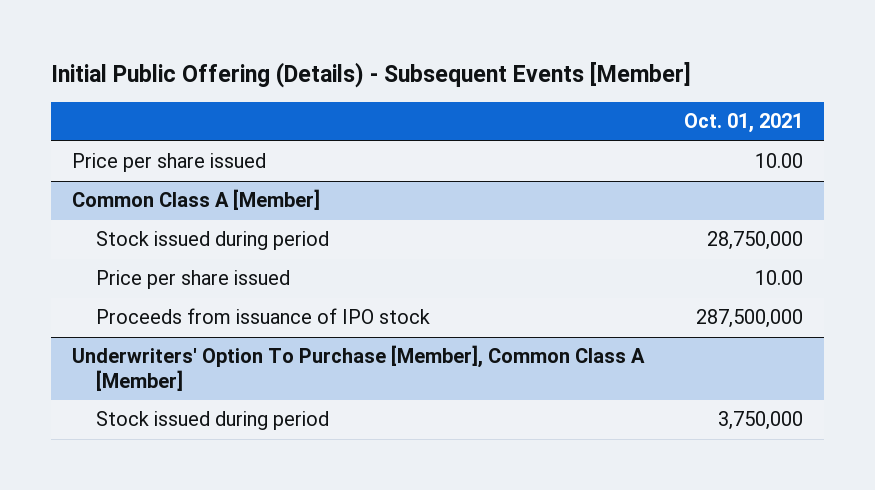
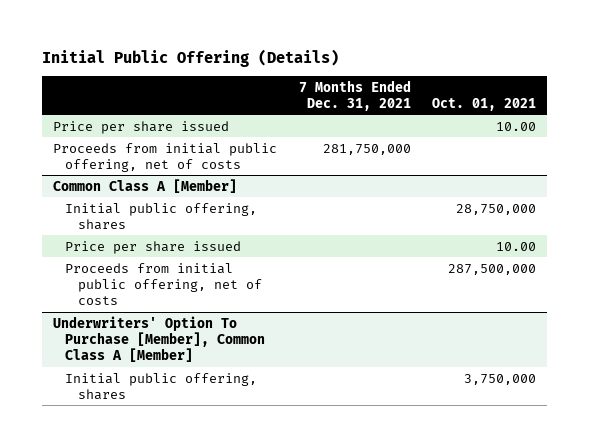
- Initial Public Offering (Details) - Subsequent Events [Member]
+ Initial Public Offering (Details)
- | Oct. 01, 2021
+ | 7 Months Ended Dec. 31, 2021 | Oct. 01, 2021
+ Proceeds from initial public offering, net of costs | 281,750,000 |
@ Common Class A [Member]
- Stock issued during period | 28,750,000
+ Initial public offering, shares | | 28,750,000
- Proceeds from issuance of IPO stock | 287,500,000
+ Proceeds from initial public offering, net of costs | | 287,500,000
@ Underwriters' Option To Purchase [Member], Common Class A [Member]
- Stock issued during period | 3,750,000
+ Initial public offering, shares | | 3,750,000

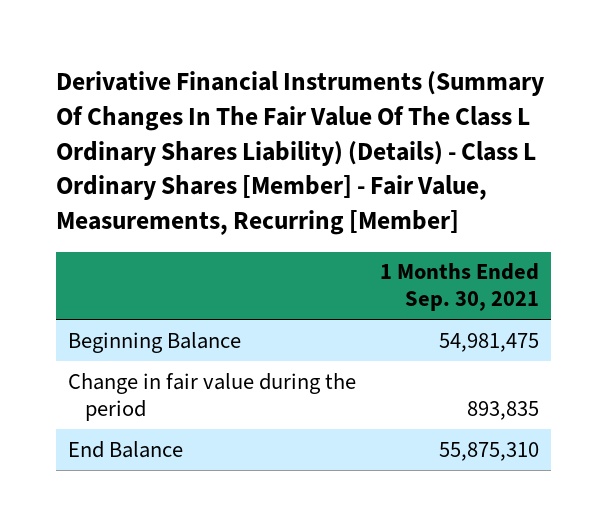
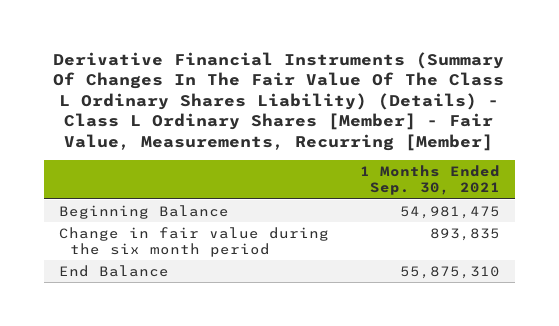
- Change in fair value during the period | 893,835
+ Change in fair value during the six month period | 893,835

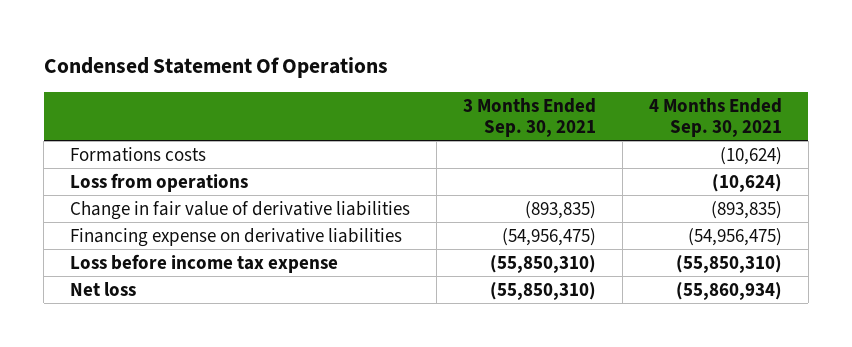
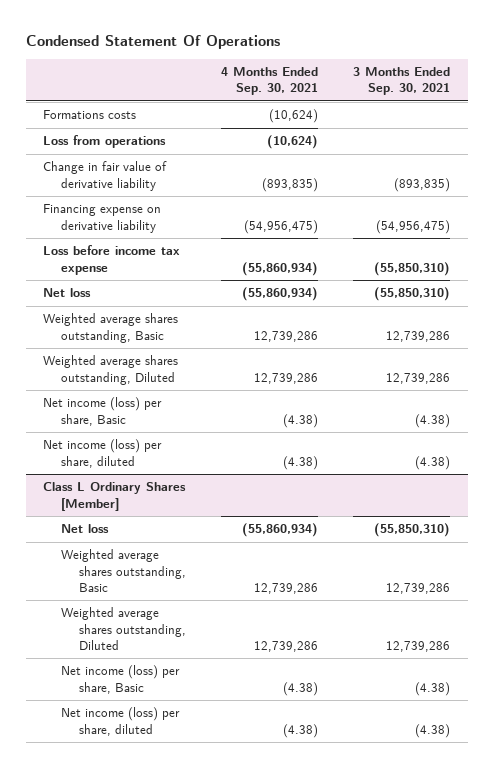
- | 3 Months Ended Sep. 30, 2021 | 4 Months Ended Sep. 30, 2021
+ | 4 Months Ended Sep. 30, 2021 | 3 Months Ended Sep. 30, 2021
- Change in fair value of derivative liabilities | (893,835) | (893,835)
- Financing expense on derivative liabilities | (54,956,475) | (54,956,475)
- Loss before income tax expense | (55,850,310) | (55,850,310)
+ Change in fair value of derivative liability | (893,835) | (893,835)
+ Financing expense on derivative liability | (54,956,475) | (54,956,475)
+ Loss before income tax expense | (55,860,934) | (55,850,310)
+ Weighted average shares outstanding, Basic | 12,739,286 | 12,739,286
+ Weighted average shares outstanding, Diluted | 12,739,286 | 12,739,286
+ Net income (loss) per share, Basic | (4.38) | (4.38)
+ Net income (loss) per share, diluted | (4.38) | (4.38)
+ Class L Ordinary Shares [Member]
+ Net loss | (55,860,934) | (55,850,310)
+ Weighted average shares outstanding, Basic | 12,739,286 | 12,739,286
+ Weighted average shares outstanding, Diluted | 12,739,286 | 12,739,286
+ Net income (loss) per share, Basic | (4.38) | (4.38)
+ Net income (loss) per share, diluted | (4.38) | (4.38)

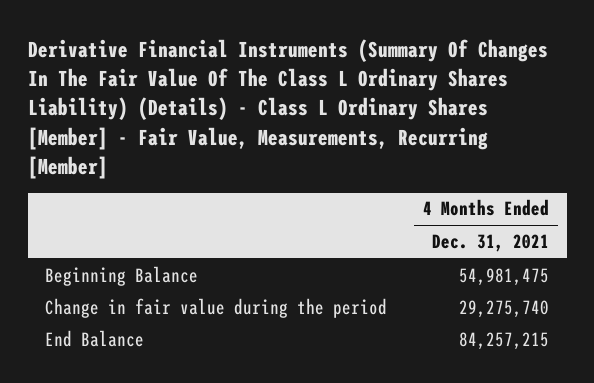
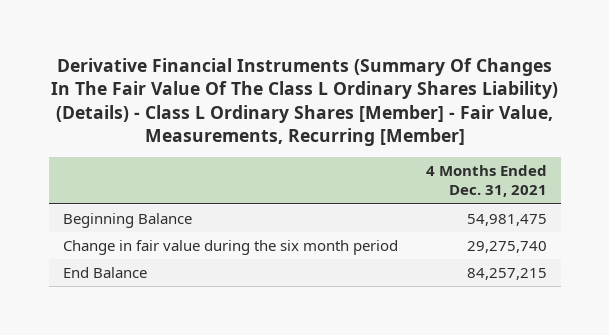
- Change in fair value during the period | 29,275,740
+ Change in fair value during the six month period | 29,275,740

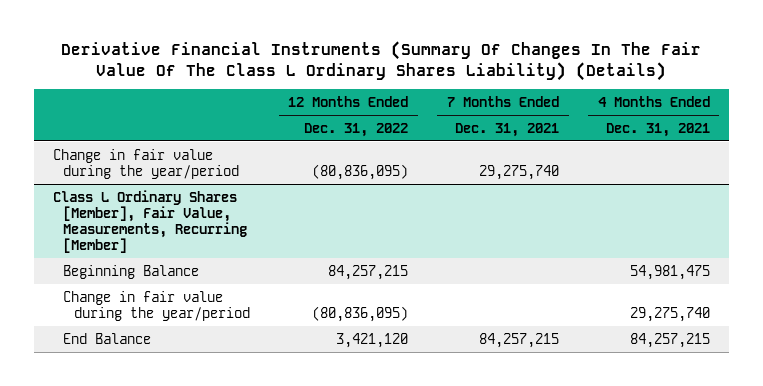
- Derivative Financial Instruments (Summary Of Changes In The Fair Value Of The Class L Ordinary Shares Liability) (Details) - Class L Ordinary Shares [Member] - Fair Value, Measurements, Recurring [Member]
+ Derivative Financial Instruments (Summary Of Changes In The Fair Value Of The Class L Ordinary Shares Liability) (Details)
- | 4 Months Ended Dec. 31, 2021
+ | 12 Months Ended Dec. 31, 2022 | 7 Months Ended Dec. 31, 2021 | 4 Months Ended Dec. 31, 2021
+ Change in fair value during the year/period | (80,836,095) | 29,275,740 |
+ Class L Ordinary Shares [Member], Fair Value, Measurements, Recurring [Member]
- Change in fair value during the six month period | 29,275,740
+ Change in fair value during the year/period | (80,836,095) | | 29,275,740

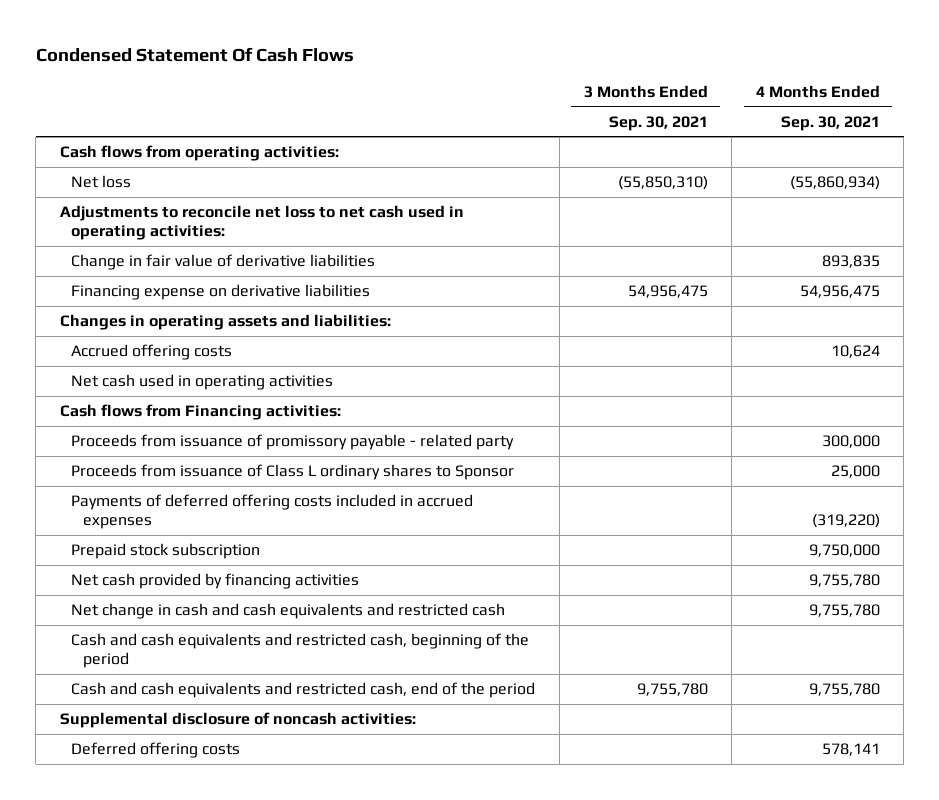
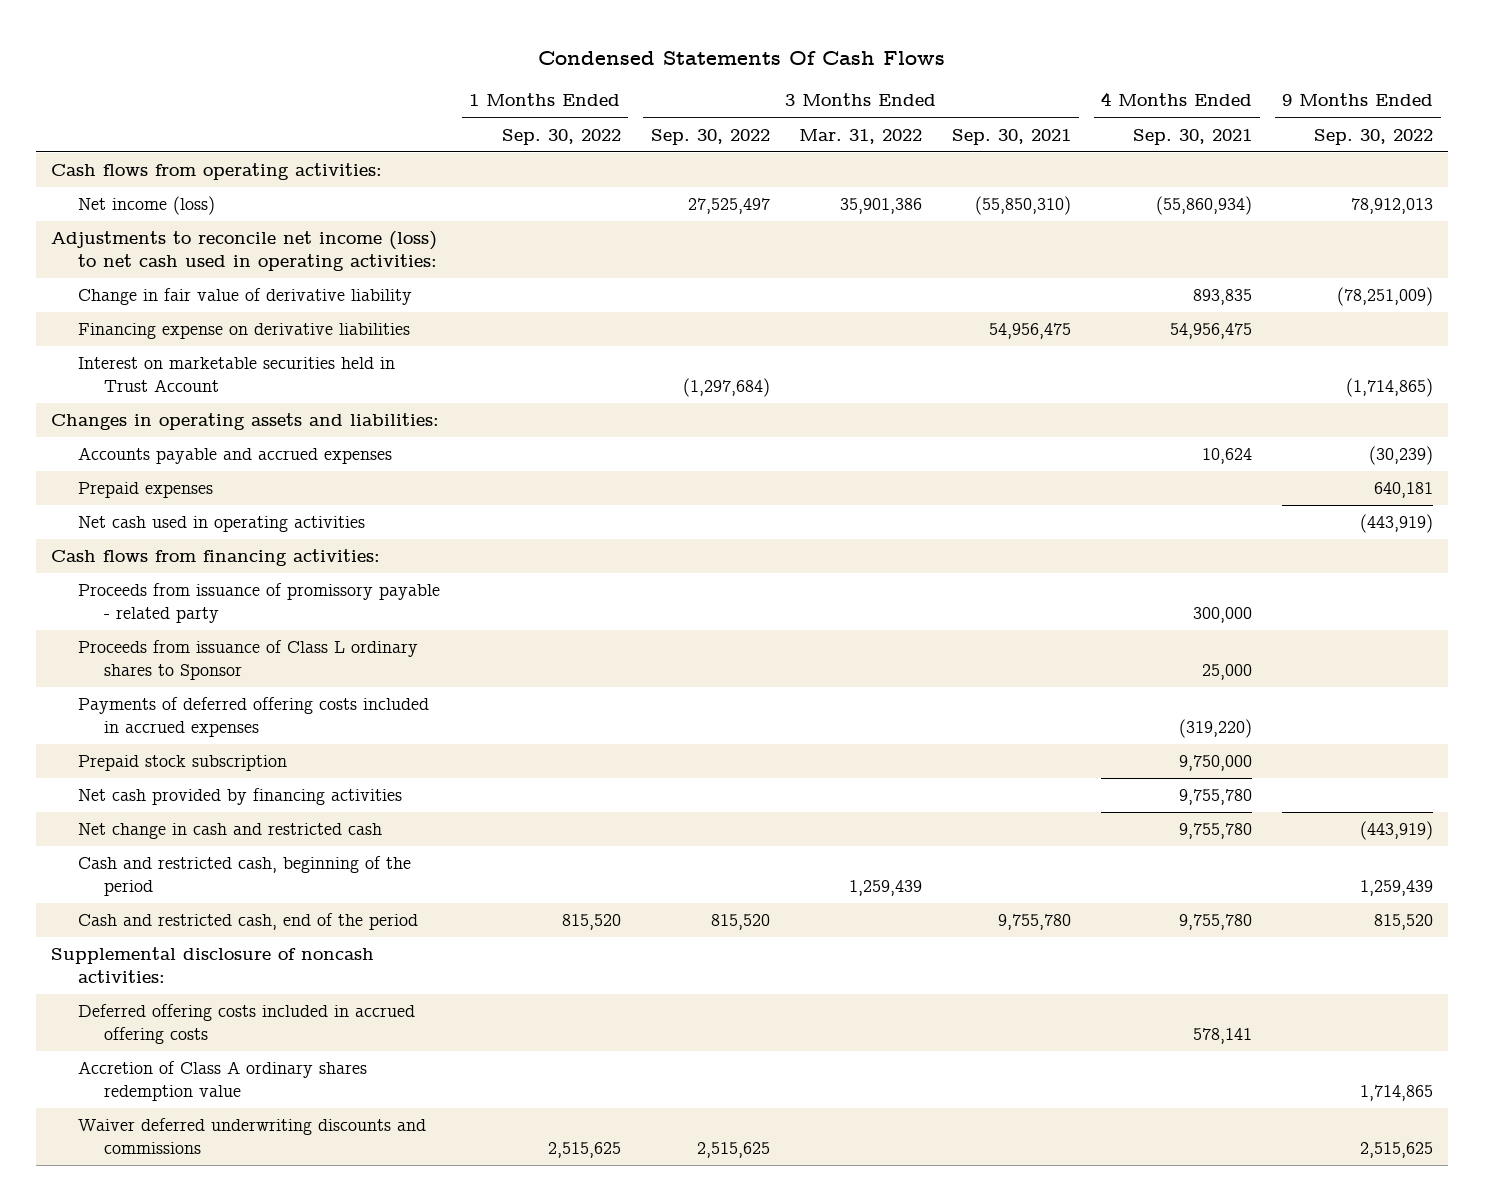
- Condensed Statement Of Cash Flows
+ Condensed Statements Of Cash Flows
- | 3 Months Ended Sep. 30, 2021 | 4 Months Ended Sep. 30, 2021
+ | 1 Months Ended Sep. 30, 2022 | 3 Months Ended Sep. 30, 2022 | 3 Months Ended Mar. 31, 2022 | 3 Months Ended Sep. 30, 2021 | 4 Months Ended Sep. 30, 2021 | 9 Months Ended Sep. 30, 2022
- Net loss | (55,850,310) | (55,860,934)
- Adjustments to reconcile net loss to net cash used in operating activities:
- Change in fair value of derivative liabilities | | 893,835
+ Net income (loss) | | 27,525,497 | 35,901,386 | (55,850,310) | (55,860,934) | 78,912,013
+ Adjustments to reconcile net income (loss) to net cash used in operating activities:
+ Change in fair value of derivative liability | | | | | 893,835 | (78,251,009)
+ Interest on marketable securities held in Trust Account | | (1,297,684) | | | | (1,714,865)
- Accrued offering costs | | 10,624
+ Accounts payable and accrued expenses | | | | | 10,624 | (30,239)
+ Prepaid expenses | | | | | | 640,181
- Cash flows from Financing activities:
+ Cash flows from financing activities:
- Net change in cash and cash equivalents and restricted cash | | 9,755,780
- Cash and cash equivalents and restricted cash, beginning of the period
- Cash and cash equivalents and restricted cash, end of the period | 9,755,780 | 9,755,780
+ Net change in cash and restricted cash | | | | | 9,755,780 | (443,919)
+ Cash and restricted cash, beginning of the period | | | 1,259,439 | | | 1,259,439
+ Cash and restricted cash, end of the period | 815,520 | 815,520 | | 9,755,780 | 9,755,780 | 815,520
- Deferred offering costs | | 578,141
+ Deferred offering costs included in accrued offering costs | | | | | 578,141 |
+ Accretion of Class A ordinary shares redemption value | | | | | | 1,714,865
+ Waiver deferred underwriting discounts and commissions | 2,515,625 | 2,515,625 | | | | 2,515,625

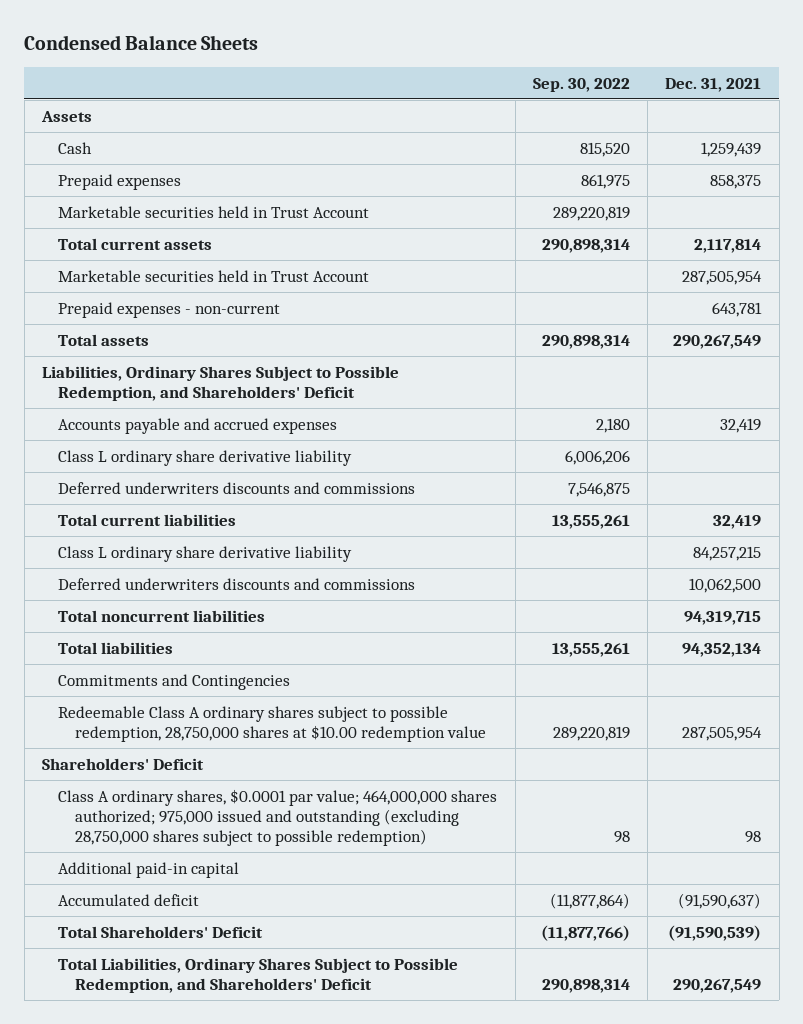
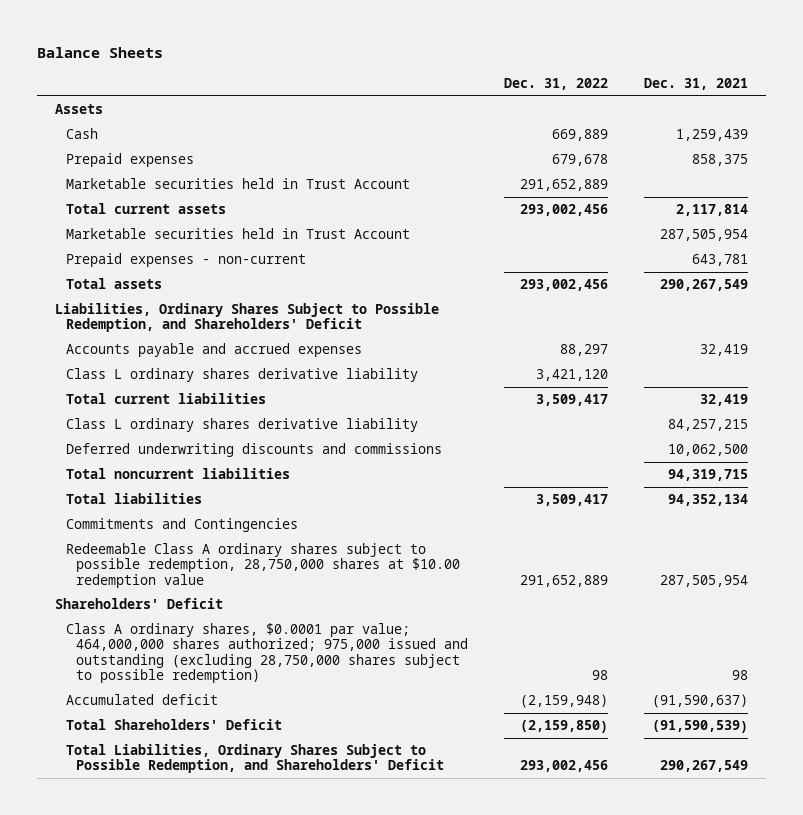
- Condensed Balance Sheets
+ Balance Sheets
- | Sep. 30, 2022 | Dec. 31, 2021
+ | Dec. 31, 2022 | Dec. 31, 2021
- Class L ordinary share derivative liability | 6,006,206 |
- Deferred underwriters discounts and commissions | 7,546,875 |
+ Class L ordinary shares derivative liability | 3,421,120 |
- Class L ordinary share derivative liability | | 84,257,215
- Deferred underwriters discounts and commissions | | 10,062,500
+ Class L ordinary shares derivative liability | | 84,257,215
+ Deferred underwriting discounts and commissions | | 10,062,500
- Additional paid-in capital

